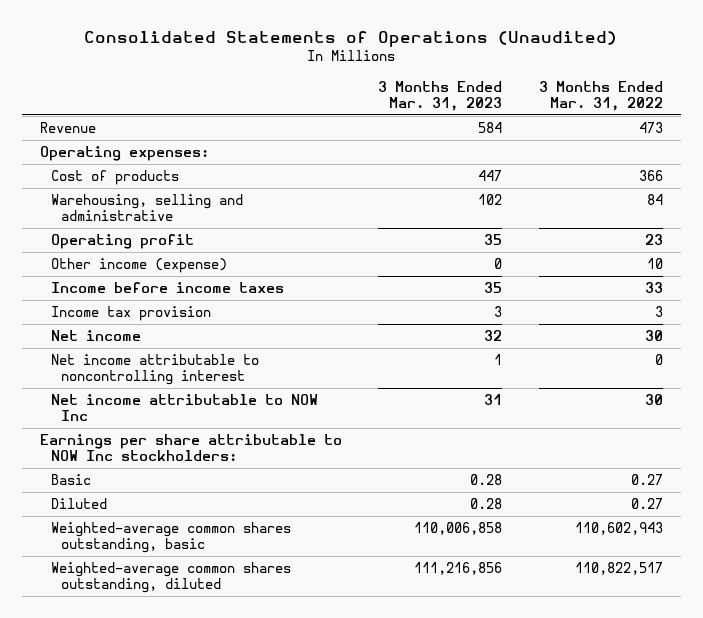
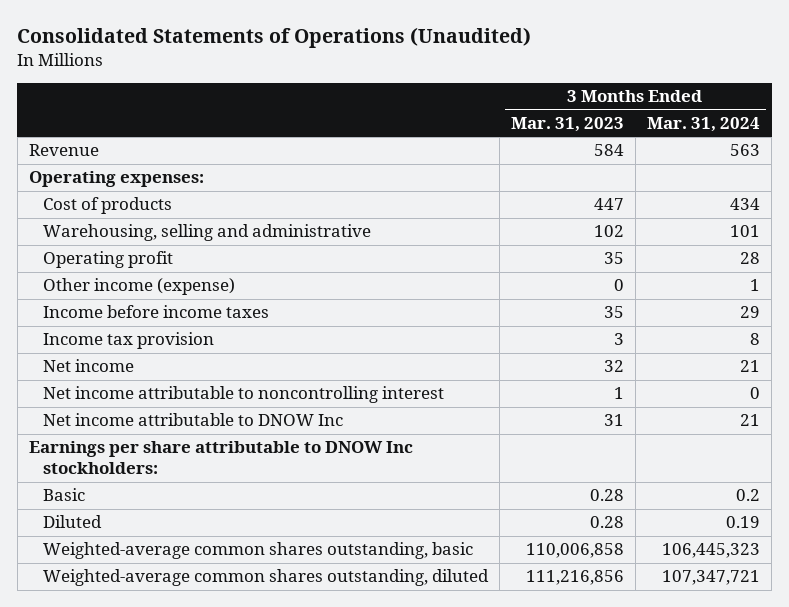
- | 3 Months Ended Mar. 31, 2023 | 3 Months Ended Mar. 31, 2022
+ | 3 Months Ended Mar. 31, 2023 | 3 Months Ended Mar. 31, 2024
- Net income attributable to NOW Inc | 31 | 30
- Earnings per share attributable to NOW Inc stockholders:
+ Net income attributable to DNOW Inc | 31 | 21
+ Earnings per share attributable to DNOW Inc stockholders:

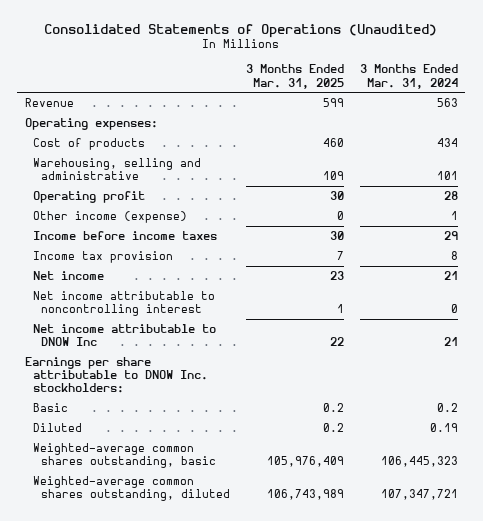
- | 3 Months Ended Mar. 31, 2023 | 3 Months Ended Mar. 31, 2024
+ | 3 Months Ended Mar. 31, 2025 | 3 Months Ended Mar. 31, 2024
- Earnings per share attributable to DNOW Inc stockholders:
+ Earnings per share attributable to DNOW Inc. stockholders:

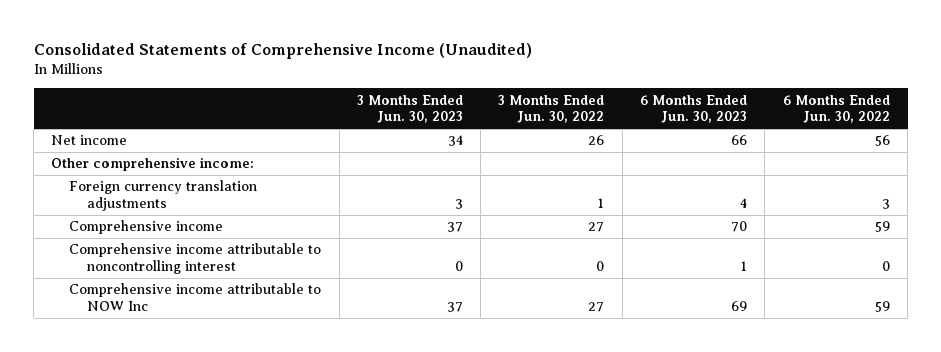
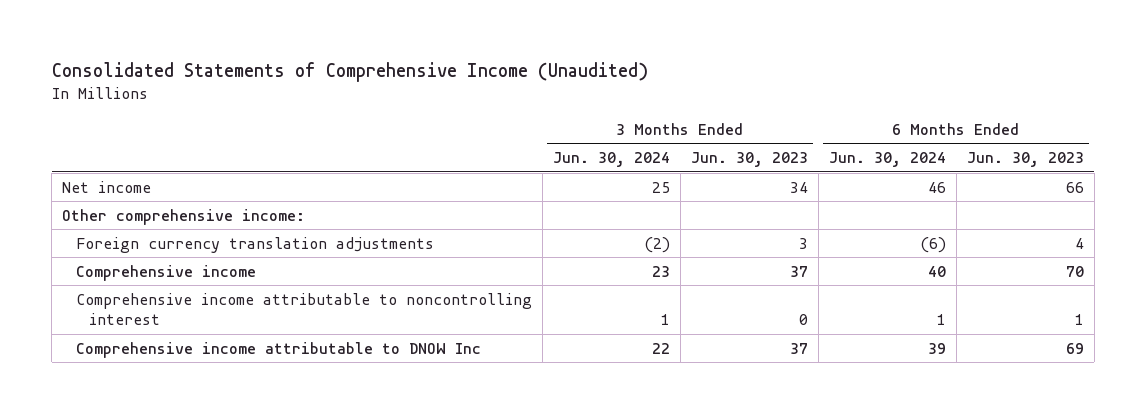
- | 3 Months Ended Jun. 30, 2023 | 3 Months Ended Jun. 30, 2022 | 6 Months Ended Jun. 30, 2023 | 6 Months Ended Jun. 30, 2022
+ | 3 Months Ended Jun. 30, 2024 | 3 Months Ended Jun. 30, 2023 | 6 Months Ended Jun. 30, 2024 | 6 Months Ended Jun. 30, 2023
- Comprehensive income attributable to NOW Inc | 37 | 27 | 69 | 59
+ Comprehensive income attributable to DNOW Inc | 22 | 37 | 39 | 69

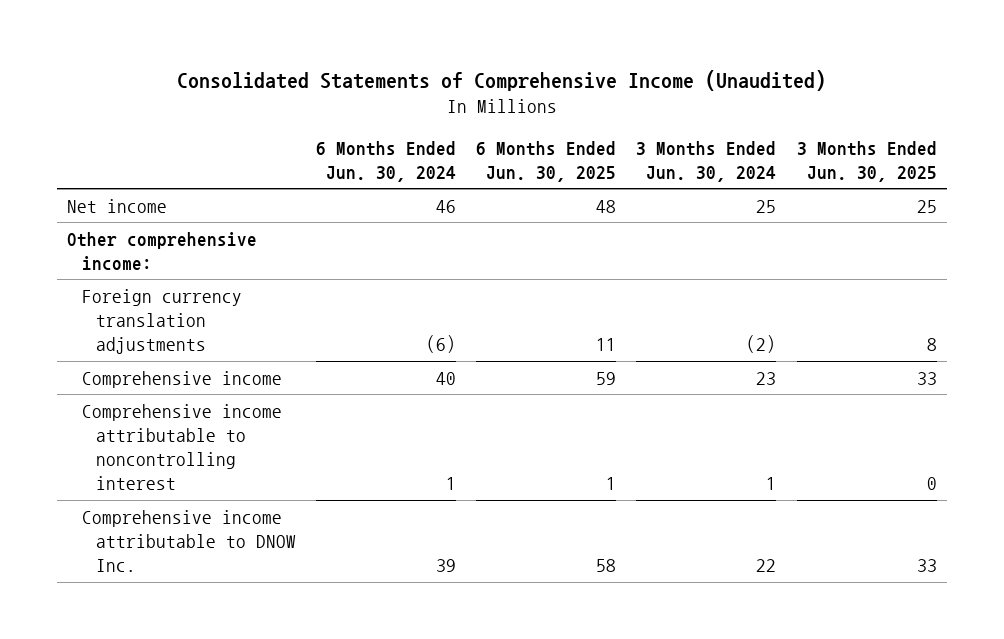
- | 3 Months Ended Jun. 30, 2024 | 3 Months Ended Jun. 30, 2023 | 6 Months Ended Jun. 30, 2024 | 6 Months Ended Jun. 30, 2023
+ | 6 Months Ended Jun. 30, 2024 | 6 Months Ended Jun. 30, 2025 | 3 Months Ended Jun. 30, 2024 | 3 Months Ended Jun. 30, 2025
- Comprehensive income attributable to DNOW Inc | 22 | 37 | 39 | 69
+ Comprehensive income attributable to DNOW Inc. | 39 | 58 | 22 | 33

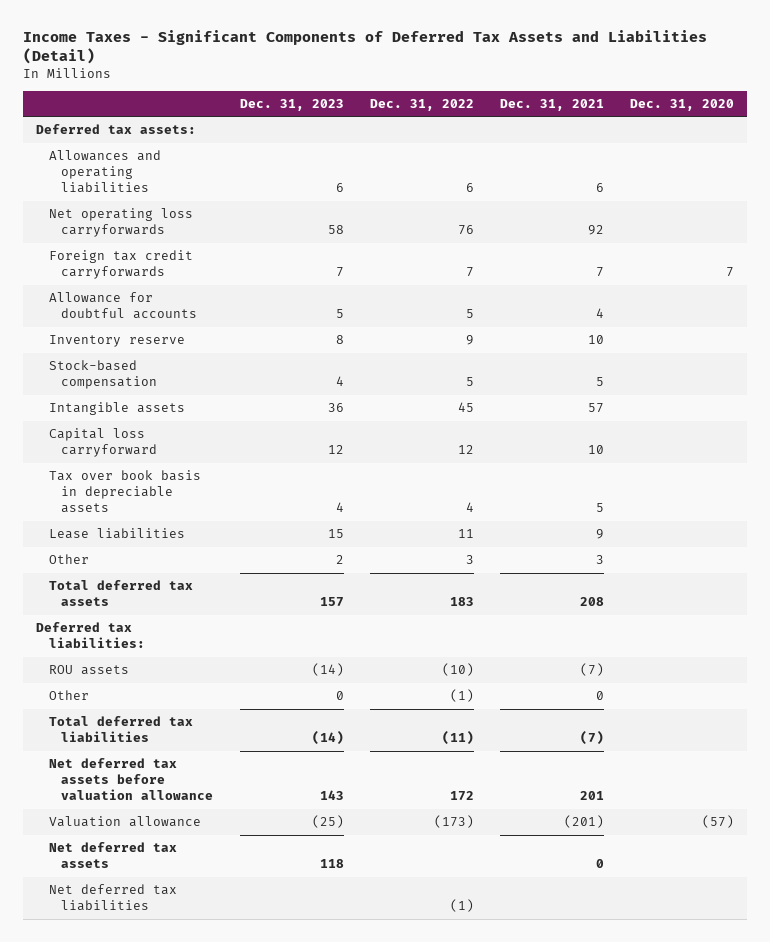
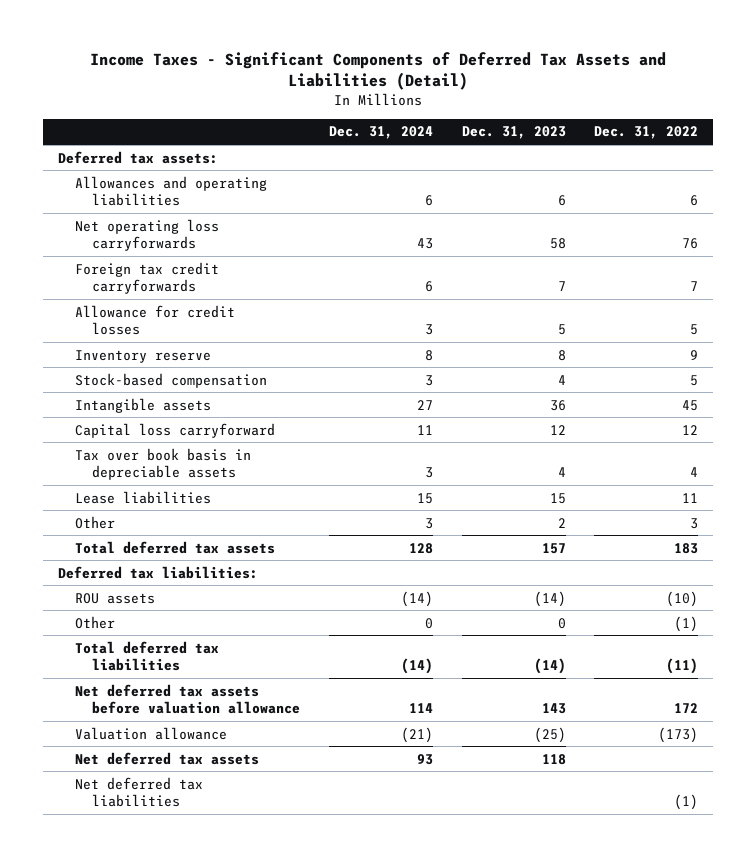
- | Dec. 31, 2023 | Dec. 31, 2022 | Dec. 31, 2021 | Dec. 31, 2020
+ | Dec. 31, 2024 | Dec. 31, 2023 | Dec. 31, 2022
- Allowance for doubtful accounts | 5 | 5 | 4 |
+ Allowance for credit losses | 3 | 5 | 5

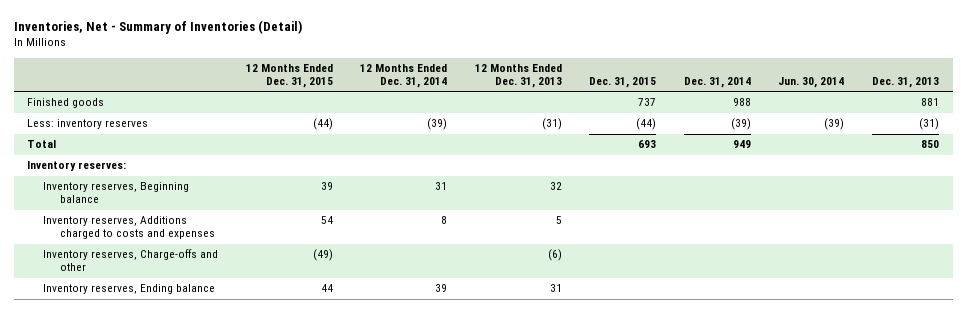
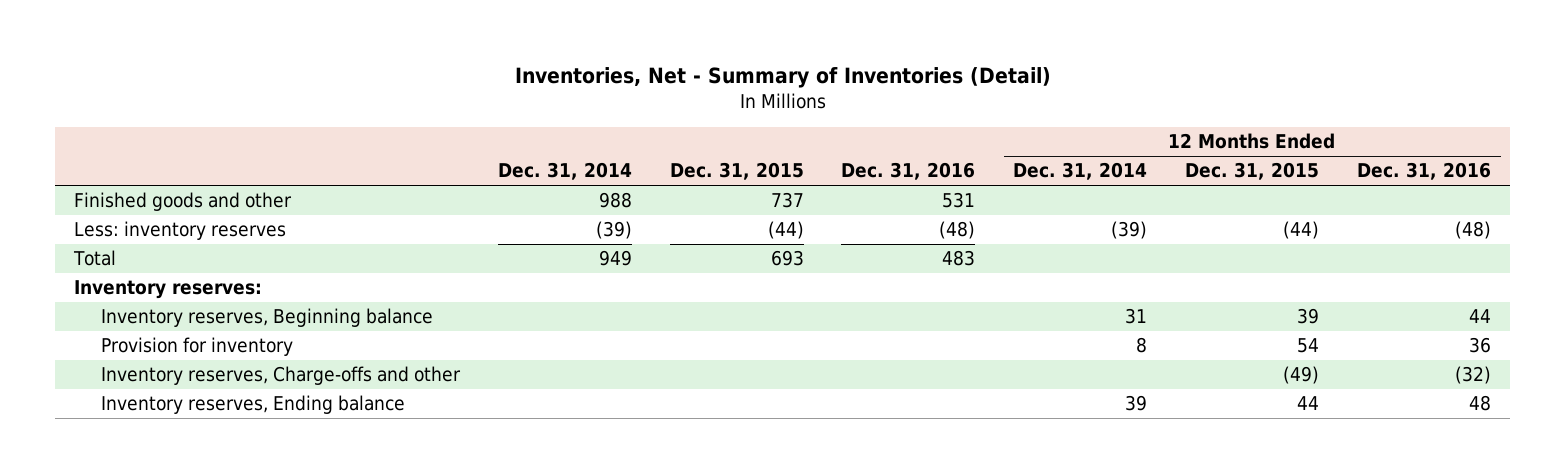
- | 12 Months Ended Dec. 31, 2015 | 12 Months Ended Dec. 31, 2014 | 12 Months Ended Dec. 31, 2013 | Dec. 31, 2015 | Dec. 31, 2014 | Jun. 30, 2014 | Dec. 31, 2013
+ | Dec. 31, 2014 | Dec. 31, 2015 | Dec. 31, 2016 | 12 Months Ended Dec. 31, 2014 | 12 Months Ended Dec. 31, 2015 | 12 Months Ended Dec. 31, 2016
- Finished goods | | | | 737 | 988 | | 881
+ Finished goods and other | 988 | 737 | 531 | | |
- Inventory reserves, Additions charged to costs and expenses | 54 | 8 | 5 | | | |
+ Provision for inventory | | | | 8 | 54 | 36

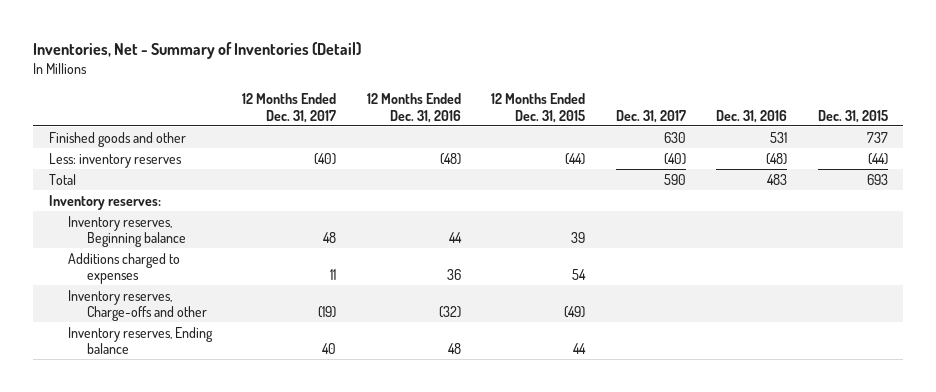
- | Dec. 31, 2014 | Dec. 31, 2015 | Dec. 31, 2016 | 12 Months Ended Dec. 31, 2014 | 12 Months Ended Dec. 31, 2015 | 12 Months Ended Dec. 31, 2016
+ | 12 Months Ended Dec. 31, 2017 | 12 Months Ended Dec. 31, 2016 | 12 Months Ended Dec. 31, 2015 | Dec. 31, 2017 | Dec. 31, 2016 | Dec. 31, 2015
- Provision for inventory | | | | 8 | 54 | 36
+ Additions charged to expenses | 11 | 36 | 54 | | |

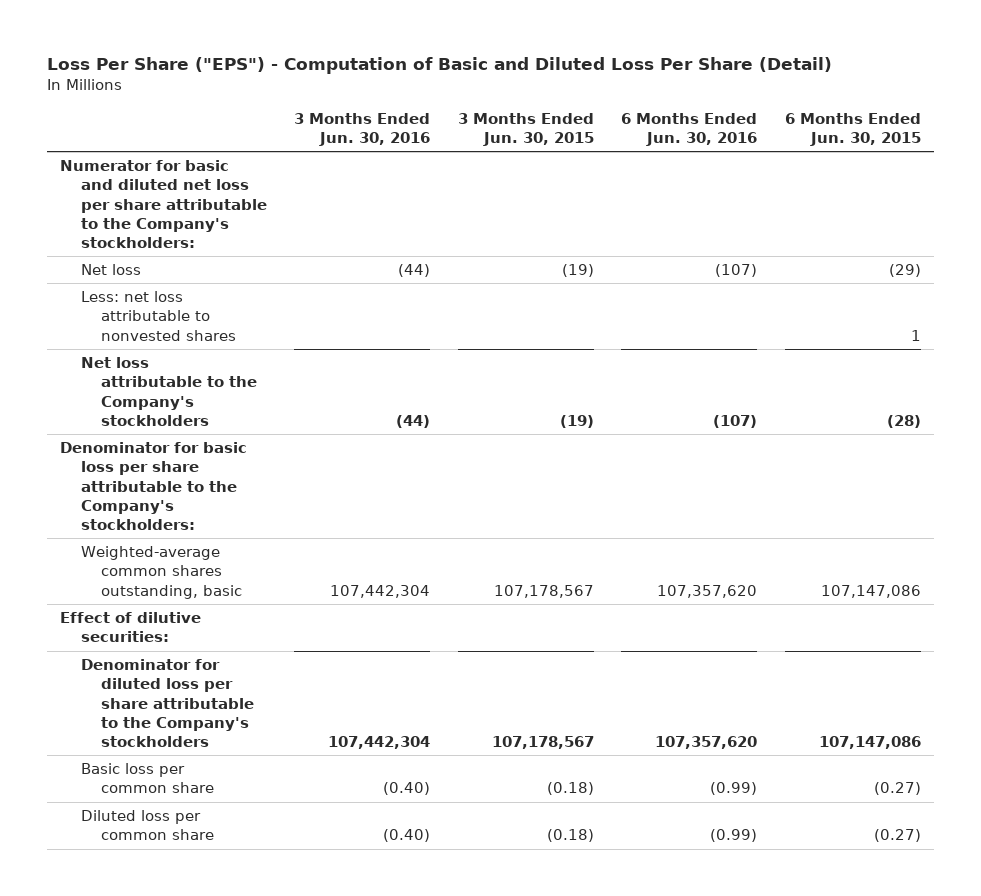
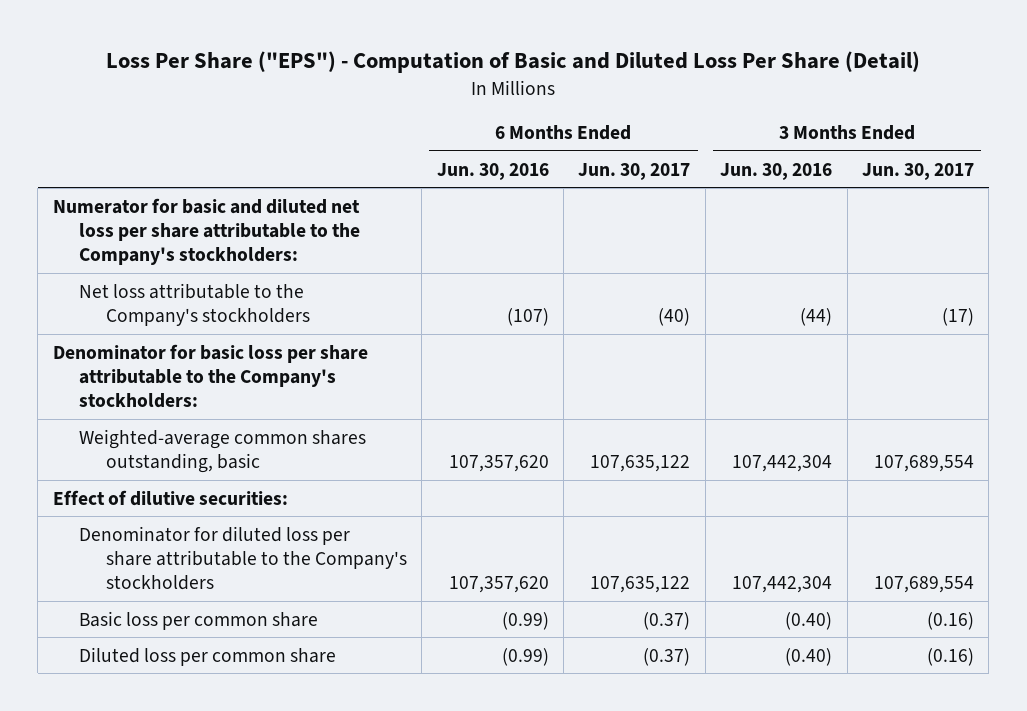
- | 3 Months Ended Jun. 30, 2016 | 3 Months Ended Jun. 30, 2015 | 6 Months Ended Jun. 30, 2016 | 6 Months Ended Jun. 30, 2015
+ | 6 Months Ended Jun. 30, 2016 | 6 Months Ended Jun. 30, 2017 | 3 Months Ended Jun. 30, 2016 | 3 Months Ended Jun. 30, 2017
- Net loss | (44) | (19) | (107) | (29)
- Less: net loss attributable to nonvested shares | | | | 1

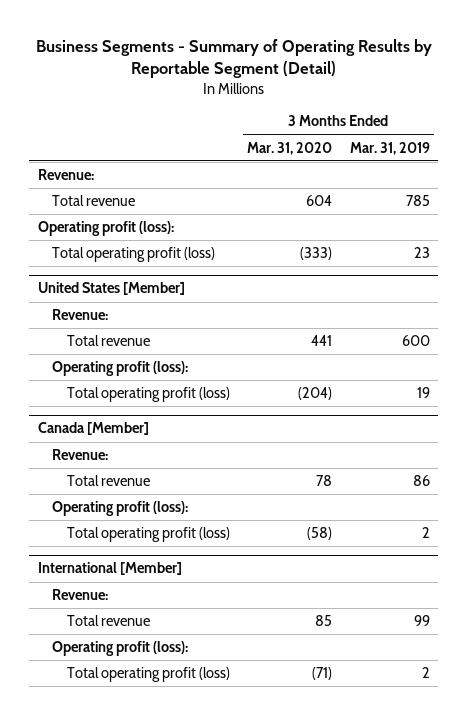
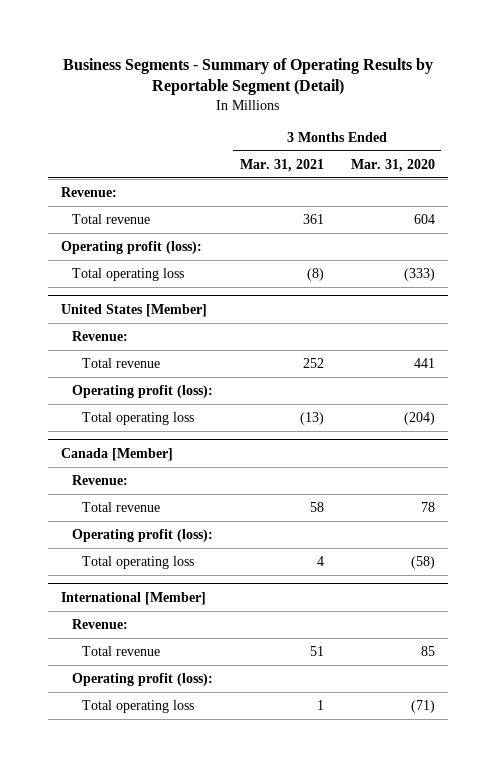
- | 3 Months Ended Mar. 31, 2020 | 3 Months Ended Mar. 31, 2019
+ | 3 Months Ended Mar. 31, 2021 | 3 Months Ended Mar. 31, 2020
- Total operating profit (loss) | (333) | 23
+ Total operating loss | (8) | (333)
@ United States [Member]
- Total operating profit (loss) | (204) | 19
+ Total operating loss | (13) | (204)
@ Canada [Member]
- Total operating profit (loss) | (58) | 2
+ Total operating loss | 4 | (58)
@ International [Member]
- Total operating profit (loss) | (71) | 2
+ Total operating loss | 1 | (71)

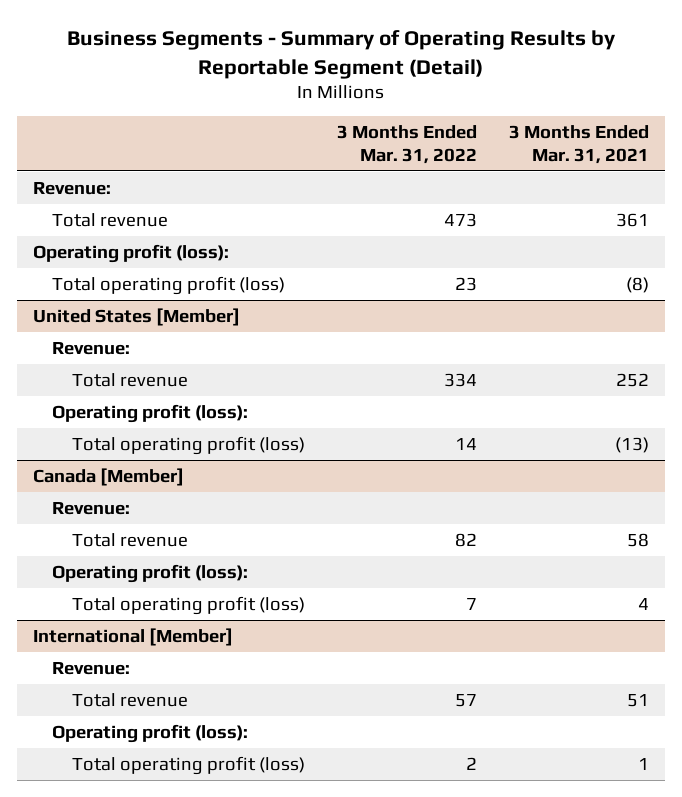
- | 3 Months Ended Mar. 31, 2021 | 3 Months Ended Mar. 31, 2020
+ | 3 Months Ended Mar. 31, 2022 | 3 Months Ended Mar. 31, 2021
- Total operating loss | (8) | (333)
+ Total operating profit (loss) | 23 | (8)
@ United States [Member]
- Total operating loss | (13) | (204)
+ Total operating profit (loss) | 14 | (13)
@ Canada [Member]
- Total operating loss | 4 | (58)
+ Total operating profit (loss) | 7 | 4
@ International [Member]
- Total operating loss | 1 | (71)
+ Total operating profit (loss) | 2 | 1

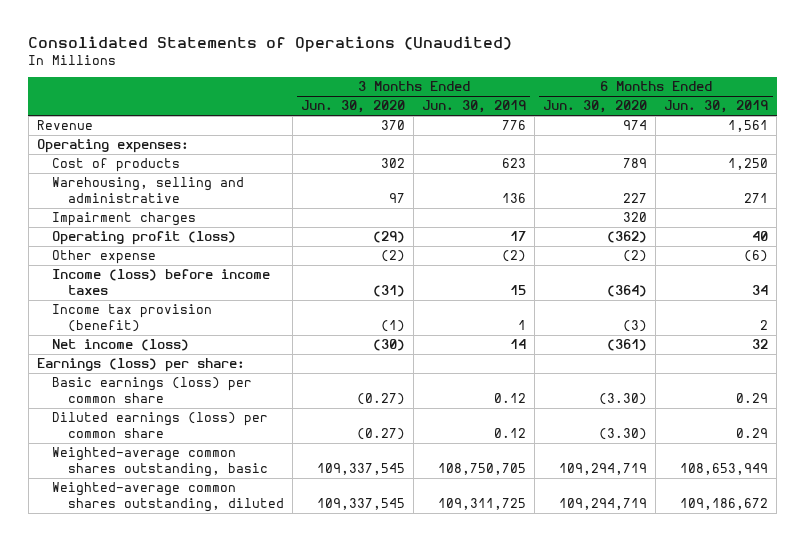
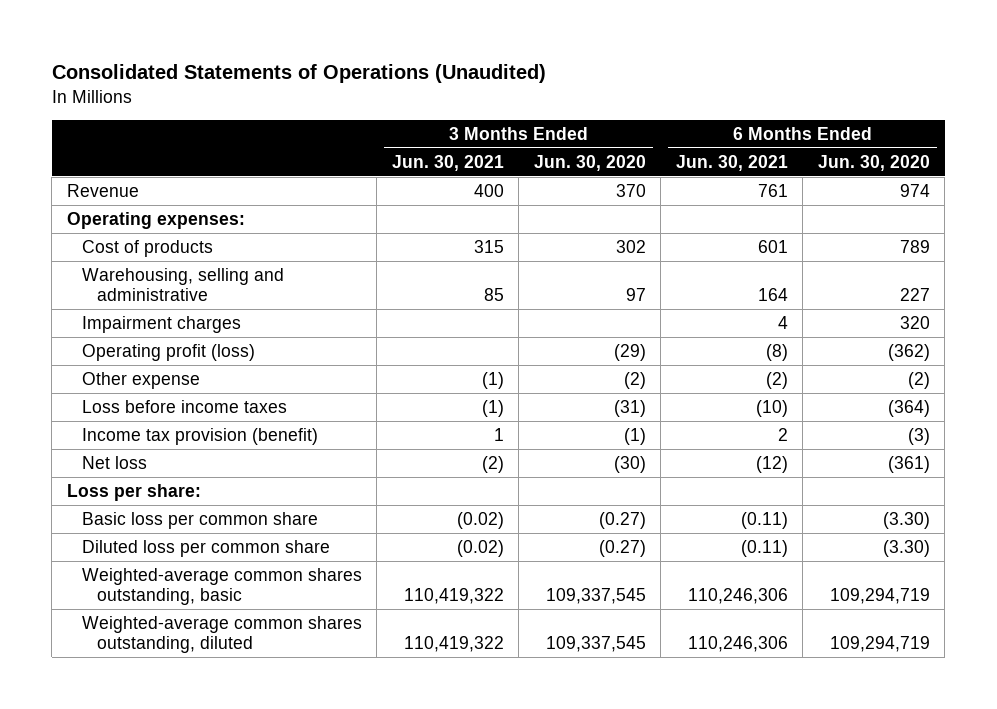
- | 3 Months Ended Jun. 30, 2020 | 3 Months Ended Jun. 30, 2019 | 6 Months Ended Jun. 30, 2020 | 6 Months Ended Jun. 30, 2019
+ | 3 Months Ended Jun. 30, 2021 | 3 Months Ended Jun. 30, 2020 | 6 Months Ended Jun. 30, 2021 | 6 Months Ended Jun. 30, 2020
- Income (loss) before income taxes | (31) | 15 | (364) | 34
+ Loss before income taxes | (1) | (31) | (10) | (364)
- Net income (loss) | (30) | 14 | (361) | 32
- Earnings (loss) per share:
- Basic earnings (loss) per common share | (0.27) | 0.12 | (3.30) | 0.29
- Diluted earnings (loss) per common share | (0.27) | 0.12 | (3.30) | 0.29
+ Net loss | (2) | (30) | (12) | (361)
+ Loss per share:
+ Basic loss per common share | (0.02) | (0.27) | (0.11) | (3.30)
+ Diluted loss per common share | (0.02) | (0.27) | (0.11) | (3.30)

